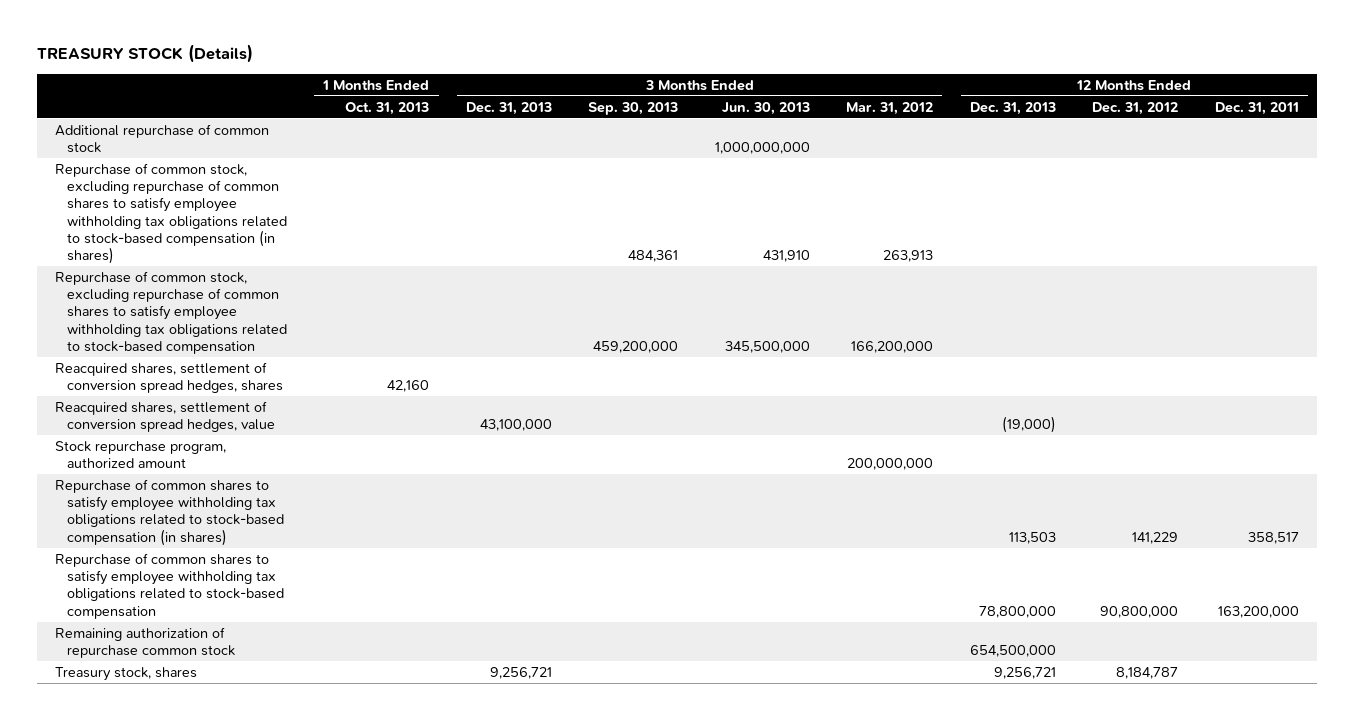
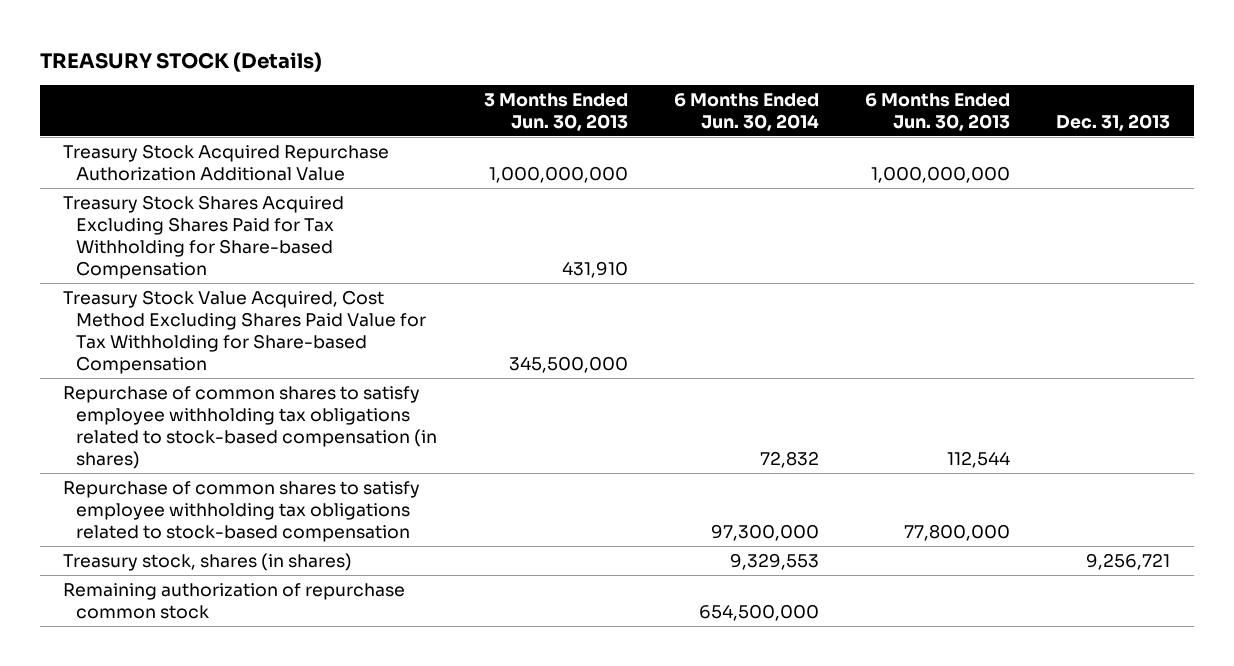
- | 1 Months Ended Oct. 31, 2013 | 3 Months Ended Dec. 31, 2013 | 3 Months Ended Sep. 30, 2013 | 3 Months Ended Jun. 30, 2013 | 3 Months Ended Mar. 31, 2012 | 12 Months Ended Dec. 31, 2013 | 12 Months Ended Dec. 31, 2012 | 12 Months Ended Dec. 31, 2011
+ | 3 Months Ended Jun. 30, 2013 | 6 Months Ended Jun. 30, 2014 | 6 Months Ended Jun. 30, 2013 | Dec. 31, 2013
- Additional repurchase of common stock | | | | 1,000,000,000 | | | |
- Repurchase of common stock, excluding repurchase of common shares to satisfy employee withholding tax obligations related to stock-based compensation (in shares) | | | 484,361 | 431,910 | 263,913 | | |
- Repurchase of common stock, excluding repurchase of common shares to satisfy employee withholding tax obligations related to stock-based compensation | | | 459,200,000 | 345,500,000 | 166,200,000 | | |
- Reacquired shares, settlement of conversion spread hedges, shares | 42,160 | | | | | | |
- Reacquired shares, settlement of conversion spread hedges, value | | 43,100,000 | | | | (19,000) | |
- Stock repurchase program, authorized amount | | | | | 200,000,000 | | |
+ Treasury Stock Acquired Repurchase Authorization Additional Value | 1,000,000,000 | | 1,000,000,000 |
+ Treasury Stock Shares Acquired Excluding Shares Paid for Tax Withholding for Share-based Compensation | 431,910 | | |
+ Treasury Stock Value Acquired, Cost Method Excluding Shares Paid Value for Tax Withholding for Share-based Compensation | 345,500,000 | | |
+ Treasury stock, shares (in shares) | | 9,329,553 | | 9,256,721
- Treasury stock, shares | | 9,256,721 | | | | 9,256,721 | 8,184,787 |

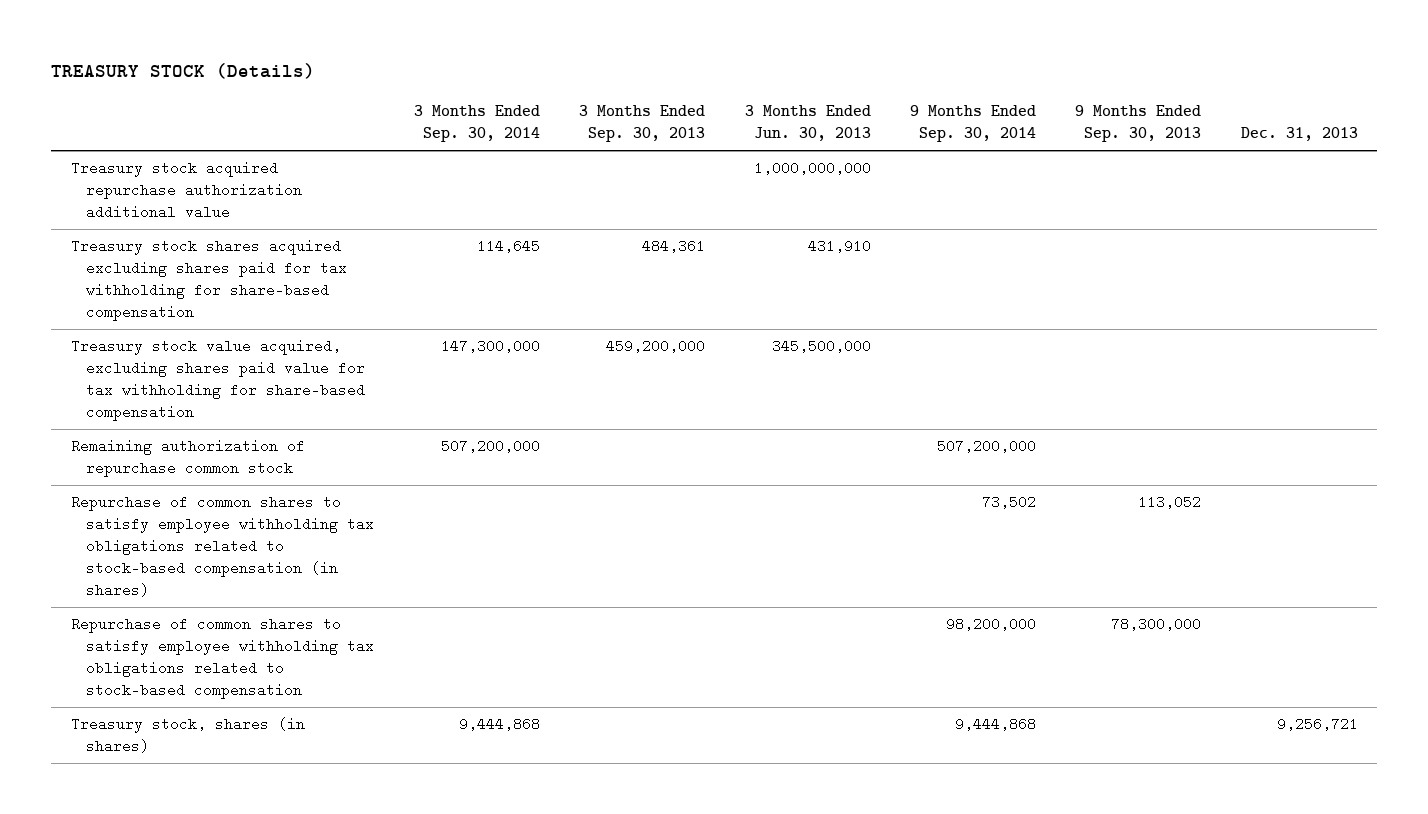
- | 3 Months Ended Jun. 30, 2013 | 6 Months Ended Jun. 30, 2014 | 6 Months Ended Jun. 30, 2013 | Dec. 31, 2013
+ | 3 Months Ended Sep. 30, 2014 | 3 Months Ended Sep. 30, 2013 | 3 Months Ended Jun. 30, 2013 | 9 Months Ended Sep. 30, 2014 | 9 Months Ended Sep. 30, 2013 | Dec. 31, 2013
- Treasury Stock Acquired Repurchase Authorization Additional Value | 1,000,000,000 | | 1,000,000,000 |
- Treasury Stock Shares Acquired Excluding Shares Paid for Tax Withholding for Share-based Compensation | 431,910 | | |
- Treasury Stock Value Acquired, Cost Method Excluding Shares Paid Value for Tax Withholding for Share-based Compensation | 345,500,000 | | |
+ Treasury stock acquired repurchase authorization additional value | | | 1,000,000,000 | | |
+ Treasury stock shares acquired excluding shares paid for tax withholding for share-based compensation | 114,645 | 484,361 | 431,910 | | |
+ Treasury stock value acquired, excluding shares paid value for tax withholding for share-based compensation | 147,300,000 | 459,200,000 | 345,500,000 | | |
moved up: Remaining authorization of repurchase common stock | 507,200,000 | | | 507,200,000 | |

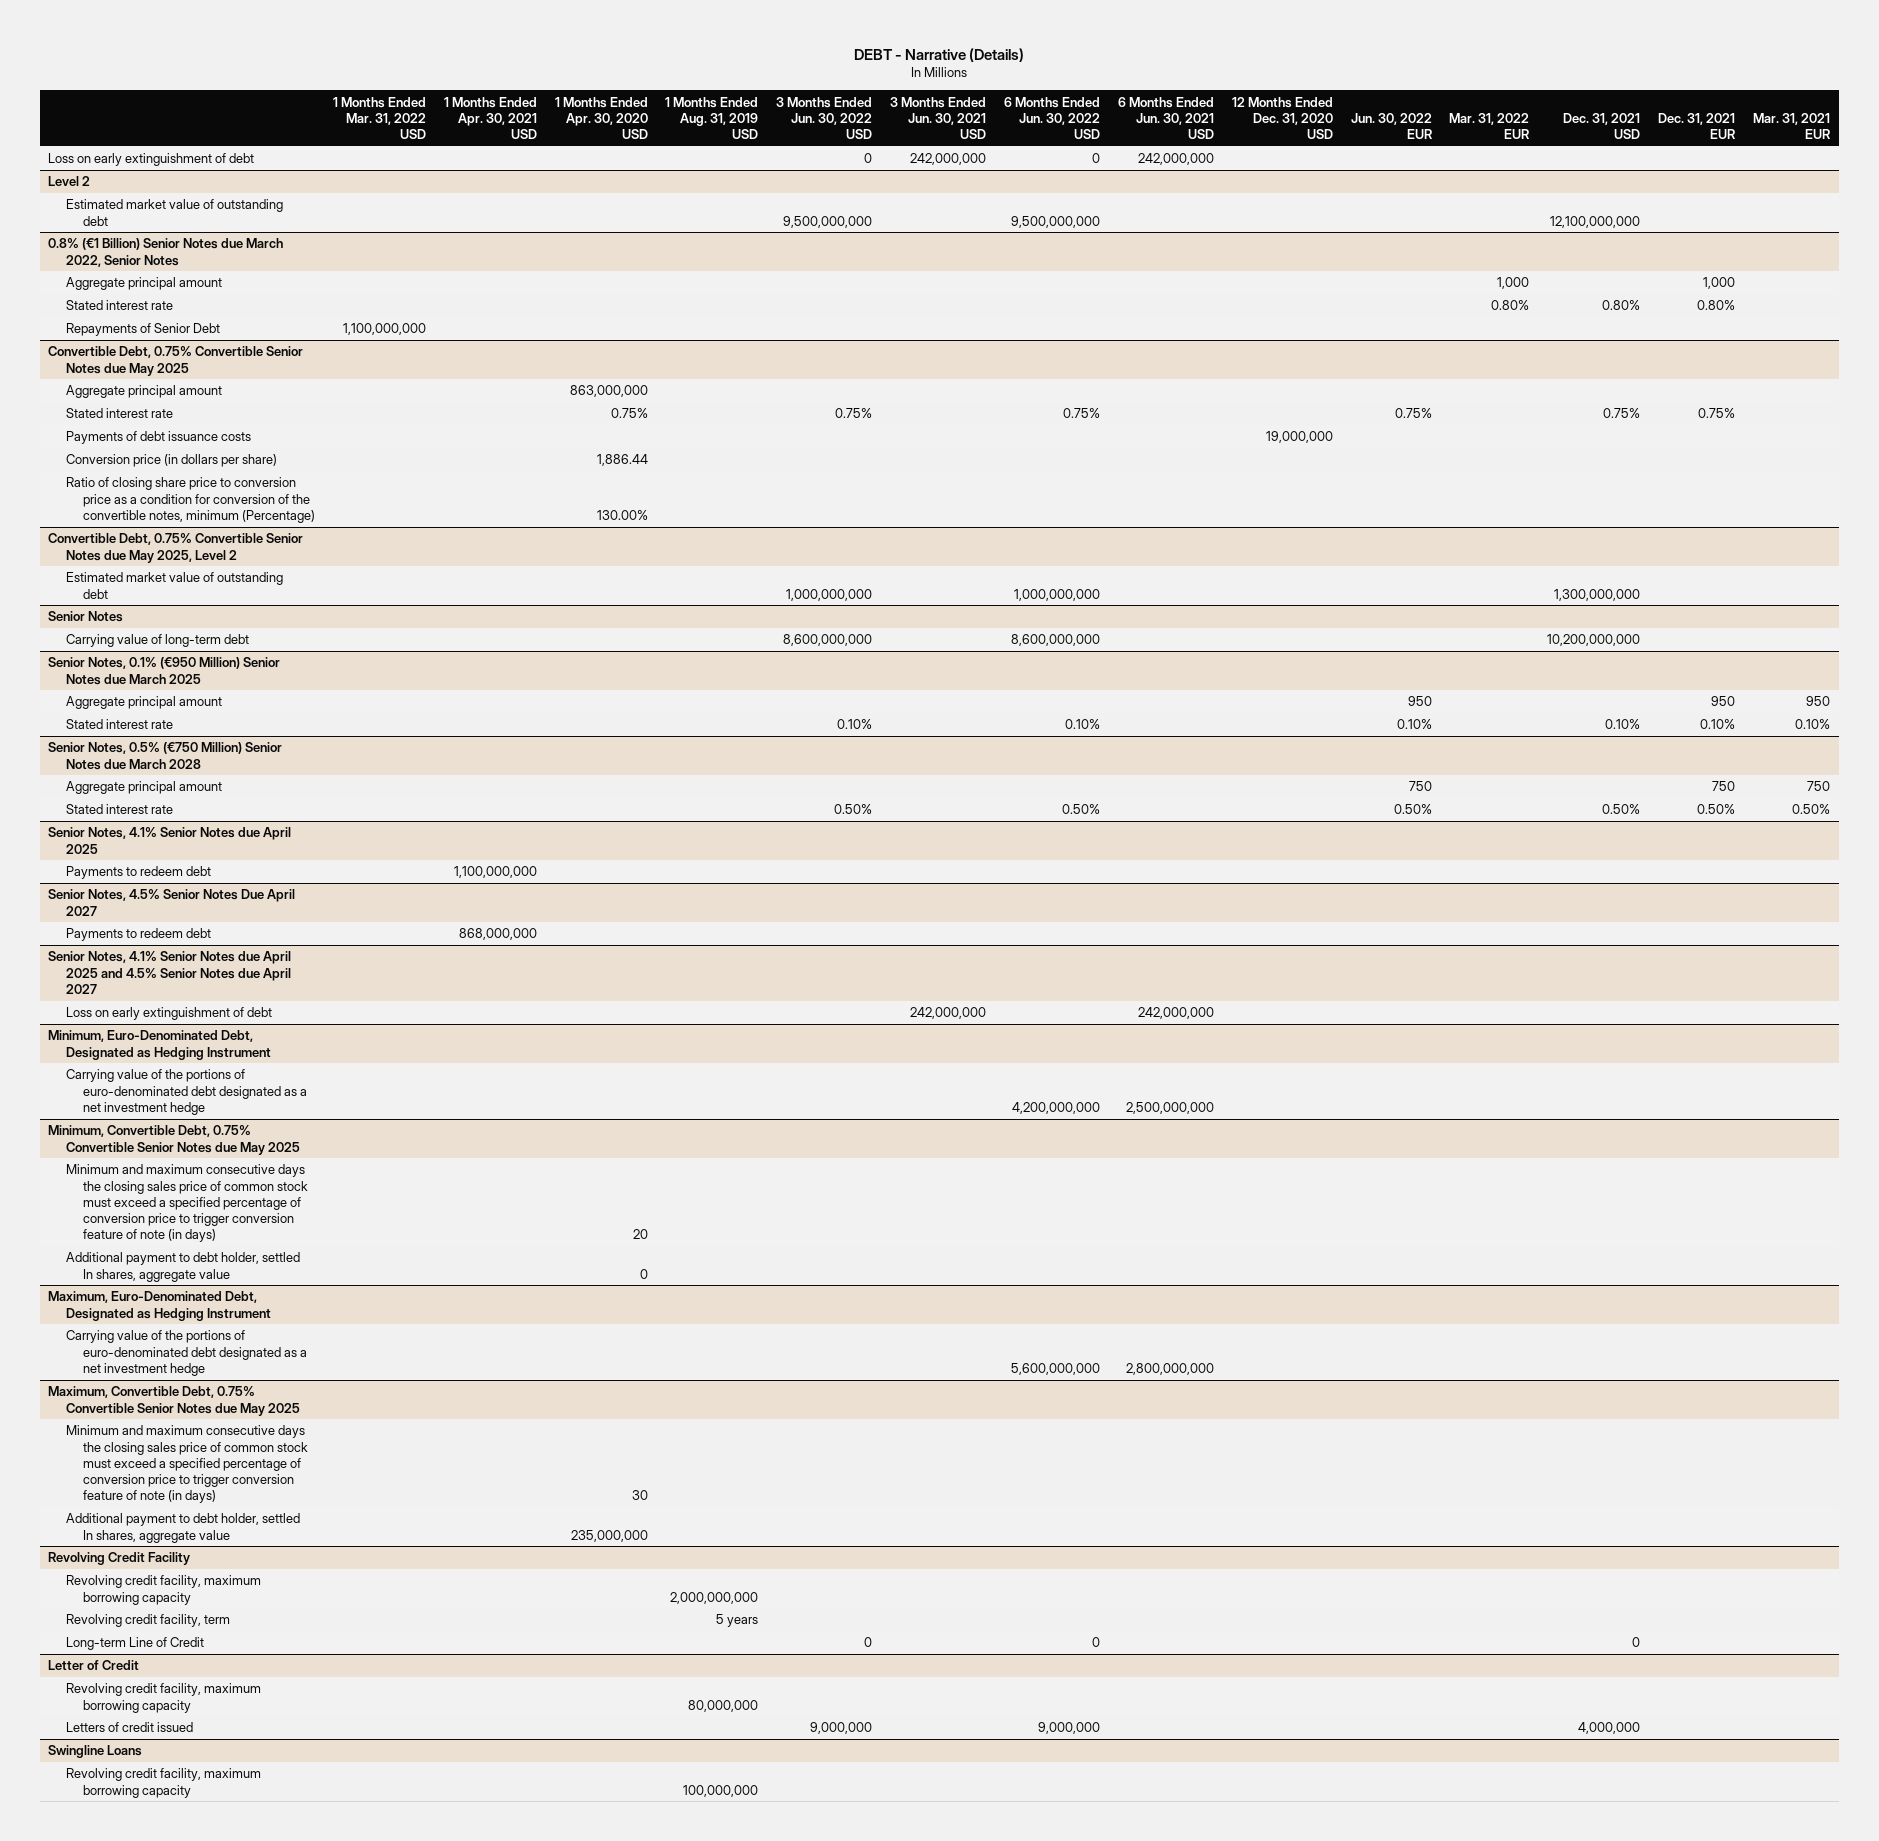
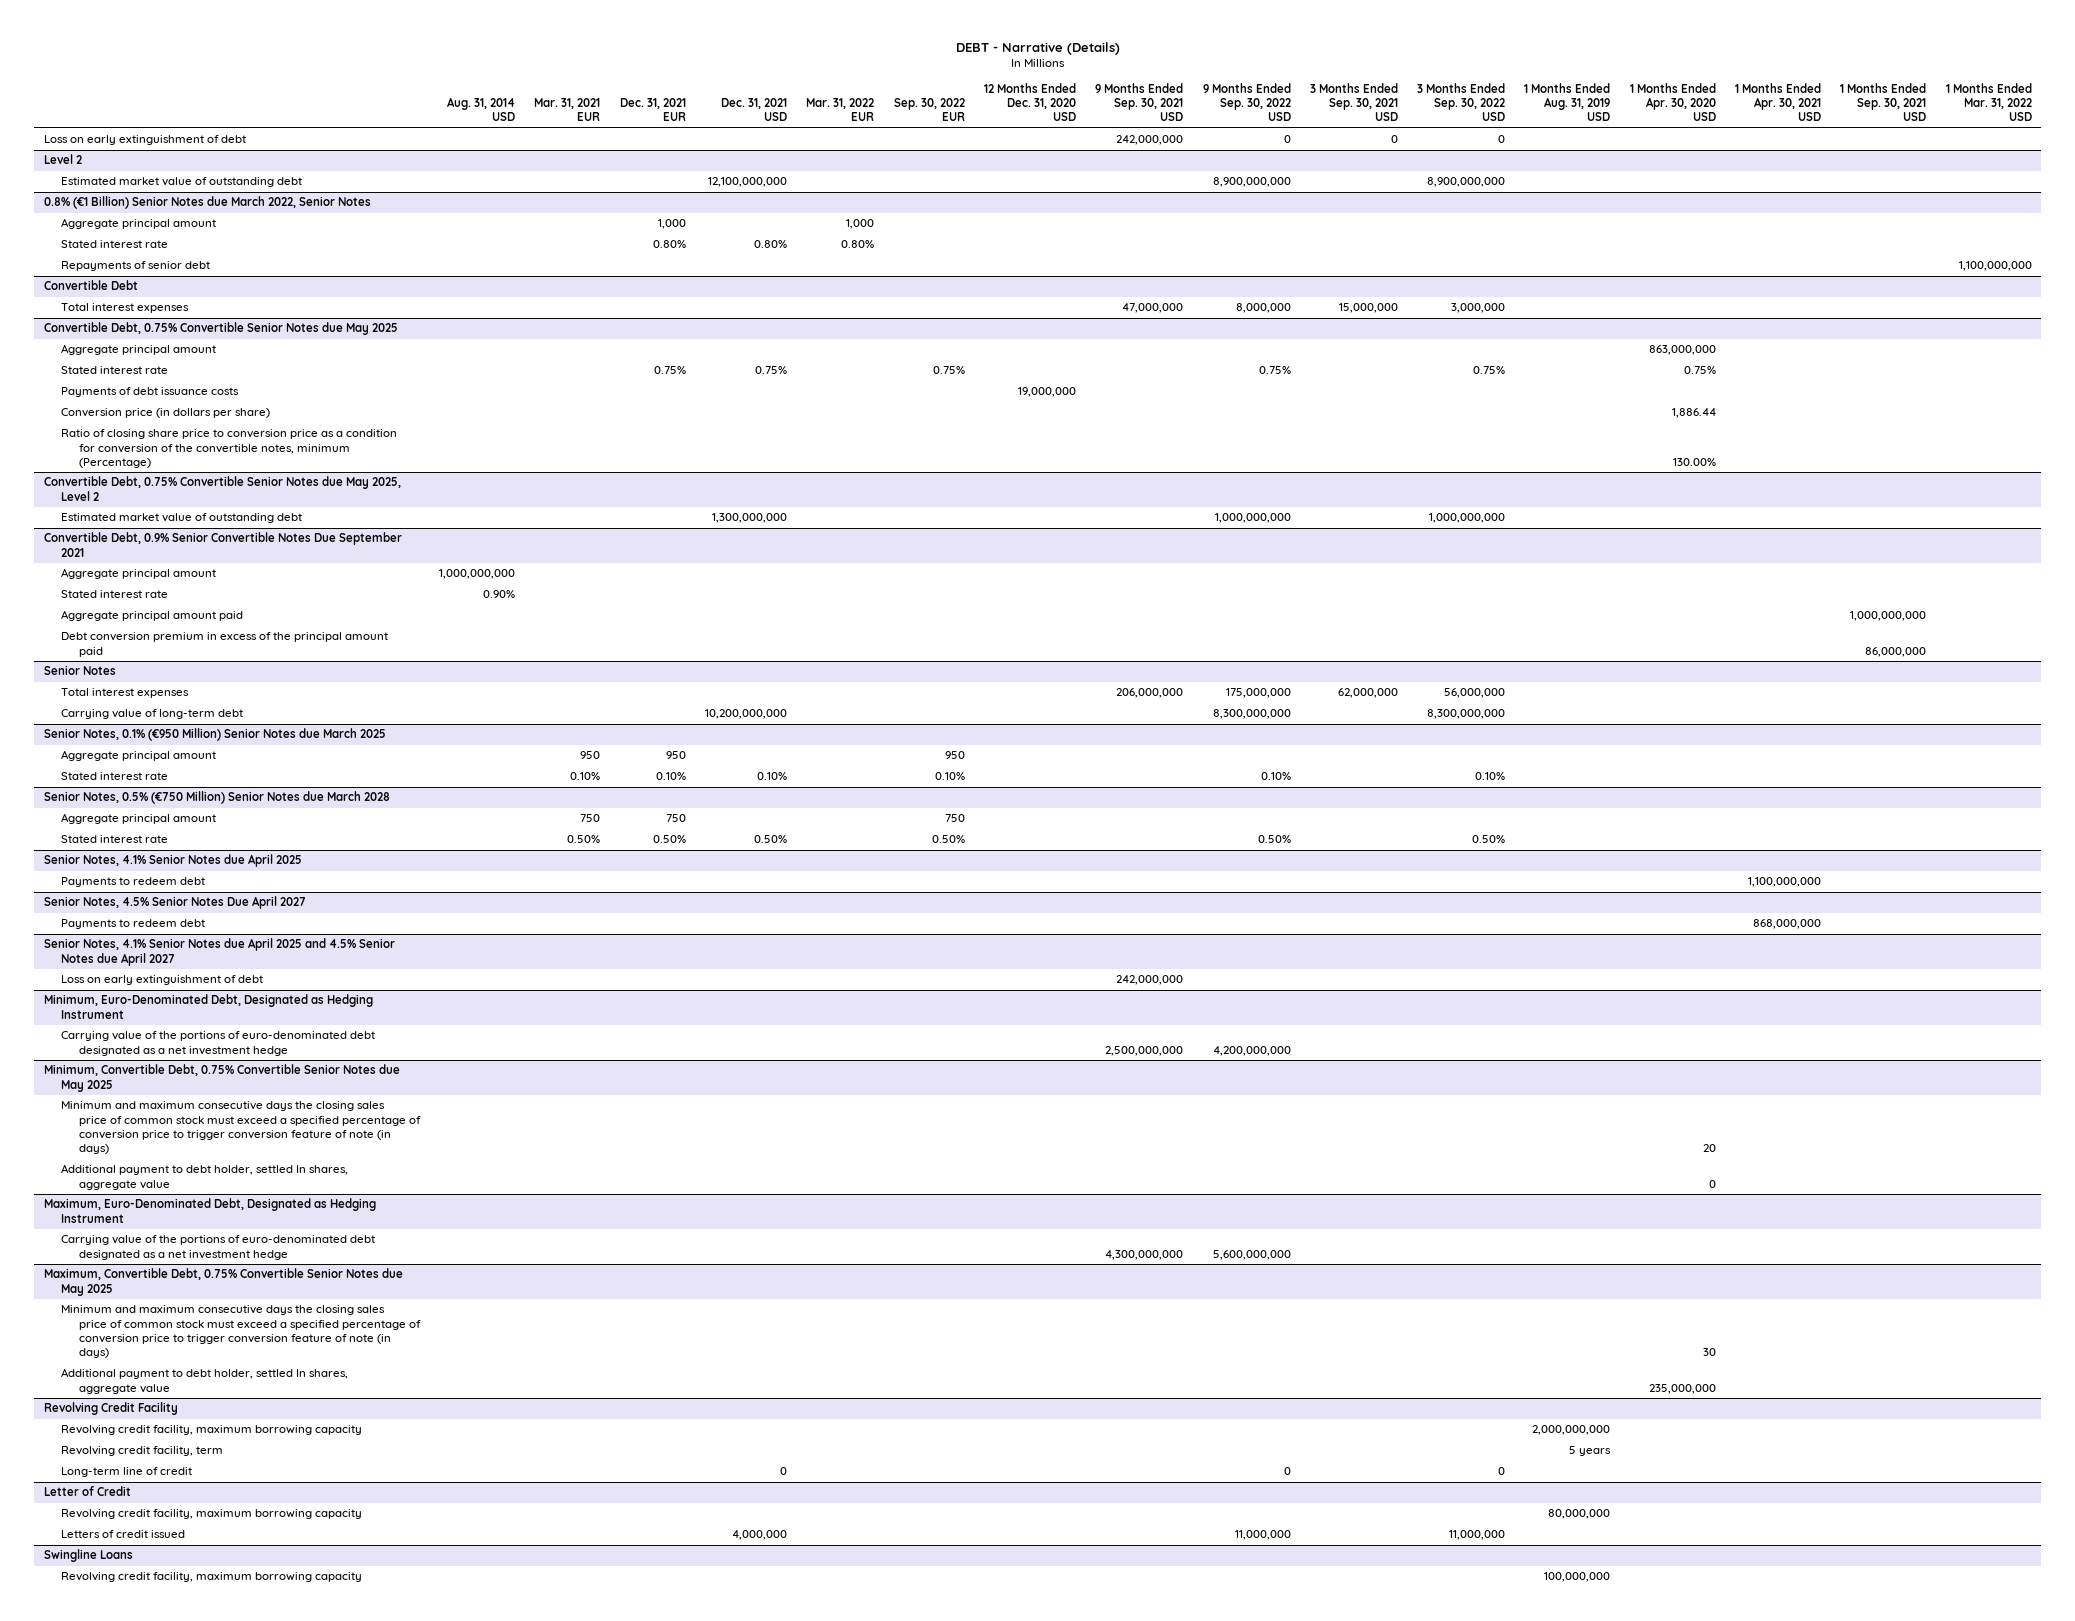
- | 1 Months Ended Mar. 31, 2022 USD | 1 Months Ended Apr. 30, 2021 USD | 1 Months Ended Apr. 30, 2020 USD | 1 Months Ended Aug. 31, 2019 USD | 3 Months Ended Jun. 30, 2022 USD | 3 Months Ended Jun. 30, 2021 USD | 6 Months Ended Jun. 30, 2022 USD | 6 Months Ended Jun. 30, 2021 USD | 12 Months Ended Dec. 31, 2020 USD | Jun. 30, 2022 EUR | Mar. 31, 2022 EUR | Dec. 31, 2021 USD | Dec. 31, 2021 EUR | Mar. 31, 2021 EUR
+ | Aug. 31, 2014 USD | Mar. 31, 2021 EUR | Dec. 31, 2021 EUR | Dec. 31, 2021 USD | Mar. 31, 2022 EUR | Sep. 30, 2022 EUR | 12 Months Ended Dec. 31, 2020 USD | 9 Months Ended Sep. 30, 2021 USD | 9 Months Ended Sep. 30, 2022 USD | 3 Months Ended Sep. 30, 2021 USD | 3 Months Ended Sep. 30, 2022 USD | 1 Months Ended Aug. 31, 2019 USD | 1 Months Ended Apr. 30, 2020 USD | 1 Months Ended Apr. 30, 2021 USD | 1 Months Ended Sep. 30, 2021 USD | 1 Months Ended Mar. 31, 2022 USD
@ 0.8% (€1 Billion) Senior Notes due March 2022, Senior Notes
- Repayments of Senior Debt | 1,100,000,000 | | | | | | | | | | | | |
+ Repayments of senior debt | | | | | | | | | | | | | | | | 1,100,000,000
+ Convertible Debt
+ Total interest expenses | | | | | | | | 47,000,000 | 8,000,000 | 15,000,000 | 3,000,000 | | | | |
+ Convertible Debt, 0.9% Senior Convertible Notes Due September 2021
+ Aggregate principal amount | 1,000,000,000 | | | | | | | | | | | | | | |
+ Stated interest rate | 0.90% | | | | | | | | | | | | | | |
+ Aggregate principal amount paid | | | | | | | | | | | | | | | 1,000,000,000 |
+ Debt conversion premium in excess of the principal amount paid | | | | | | | | | | | | | | | 86,000,000 |
@ Senior Notes
+ Total interest expenses | | | | | | | | 206,000,000 | 175,000,000 | 62,000,000 | 56,000,000 | | | | |
@ Revolving Credit Facility
- Long-term Line of Credit | | | | | 0 | | 0 | | | | | 0 | |
+ Long-term line of credit | | | | 0 | | | | | 0 | | 0 | | | | |

